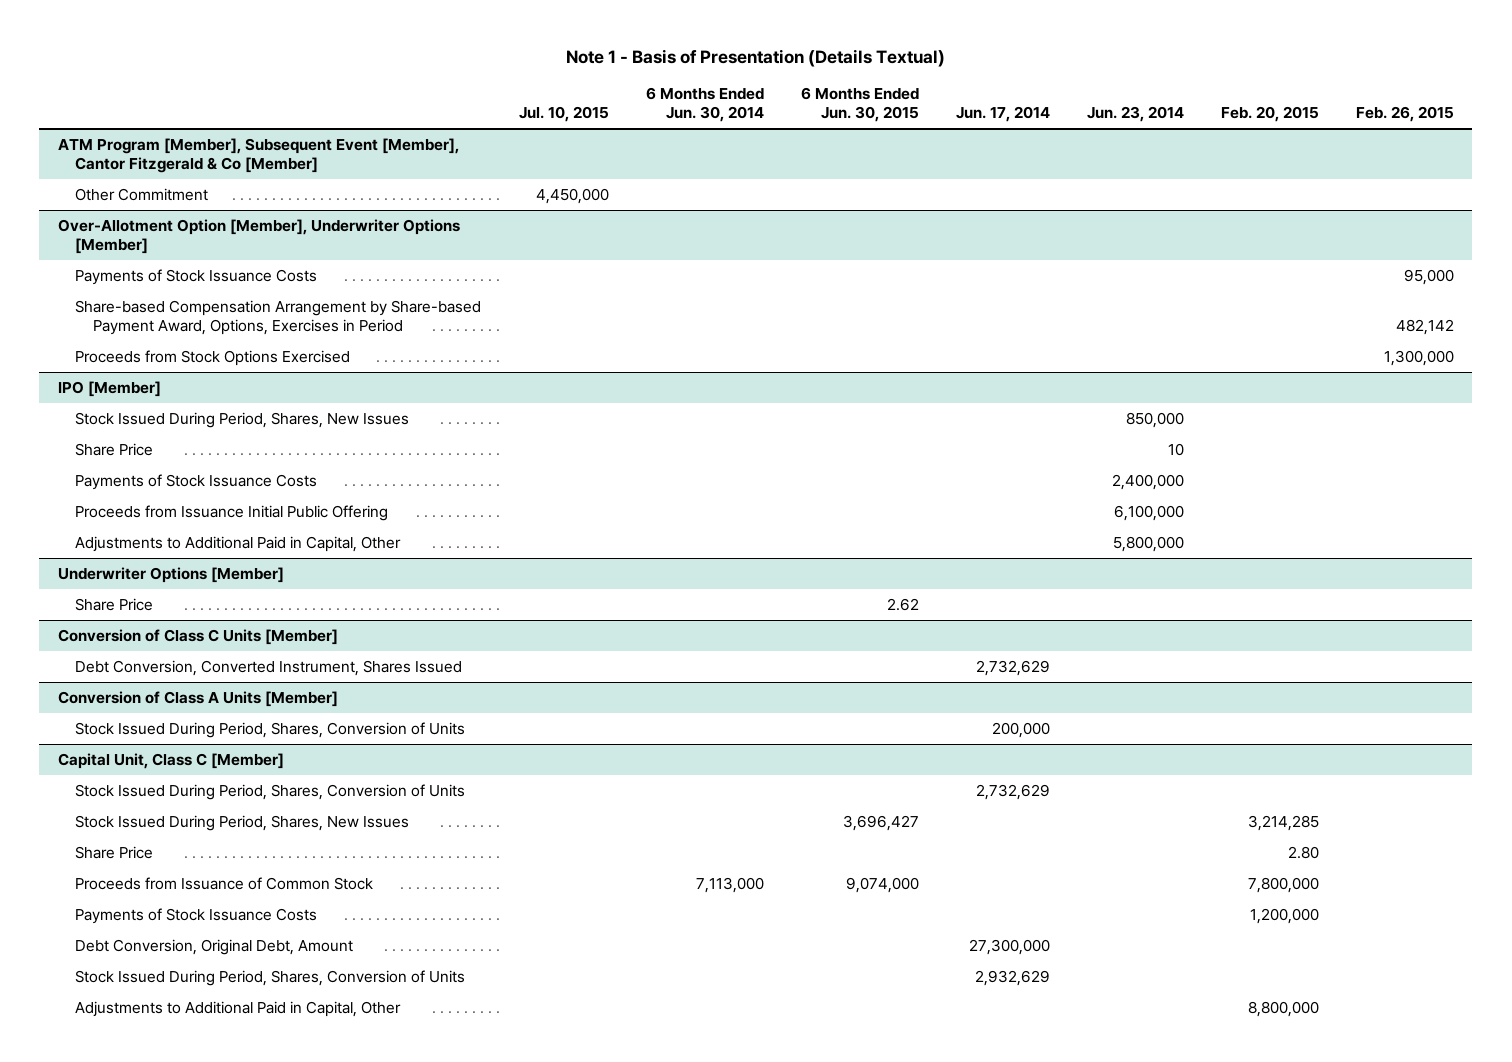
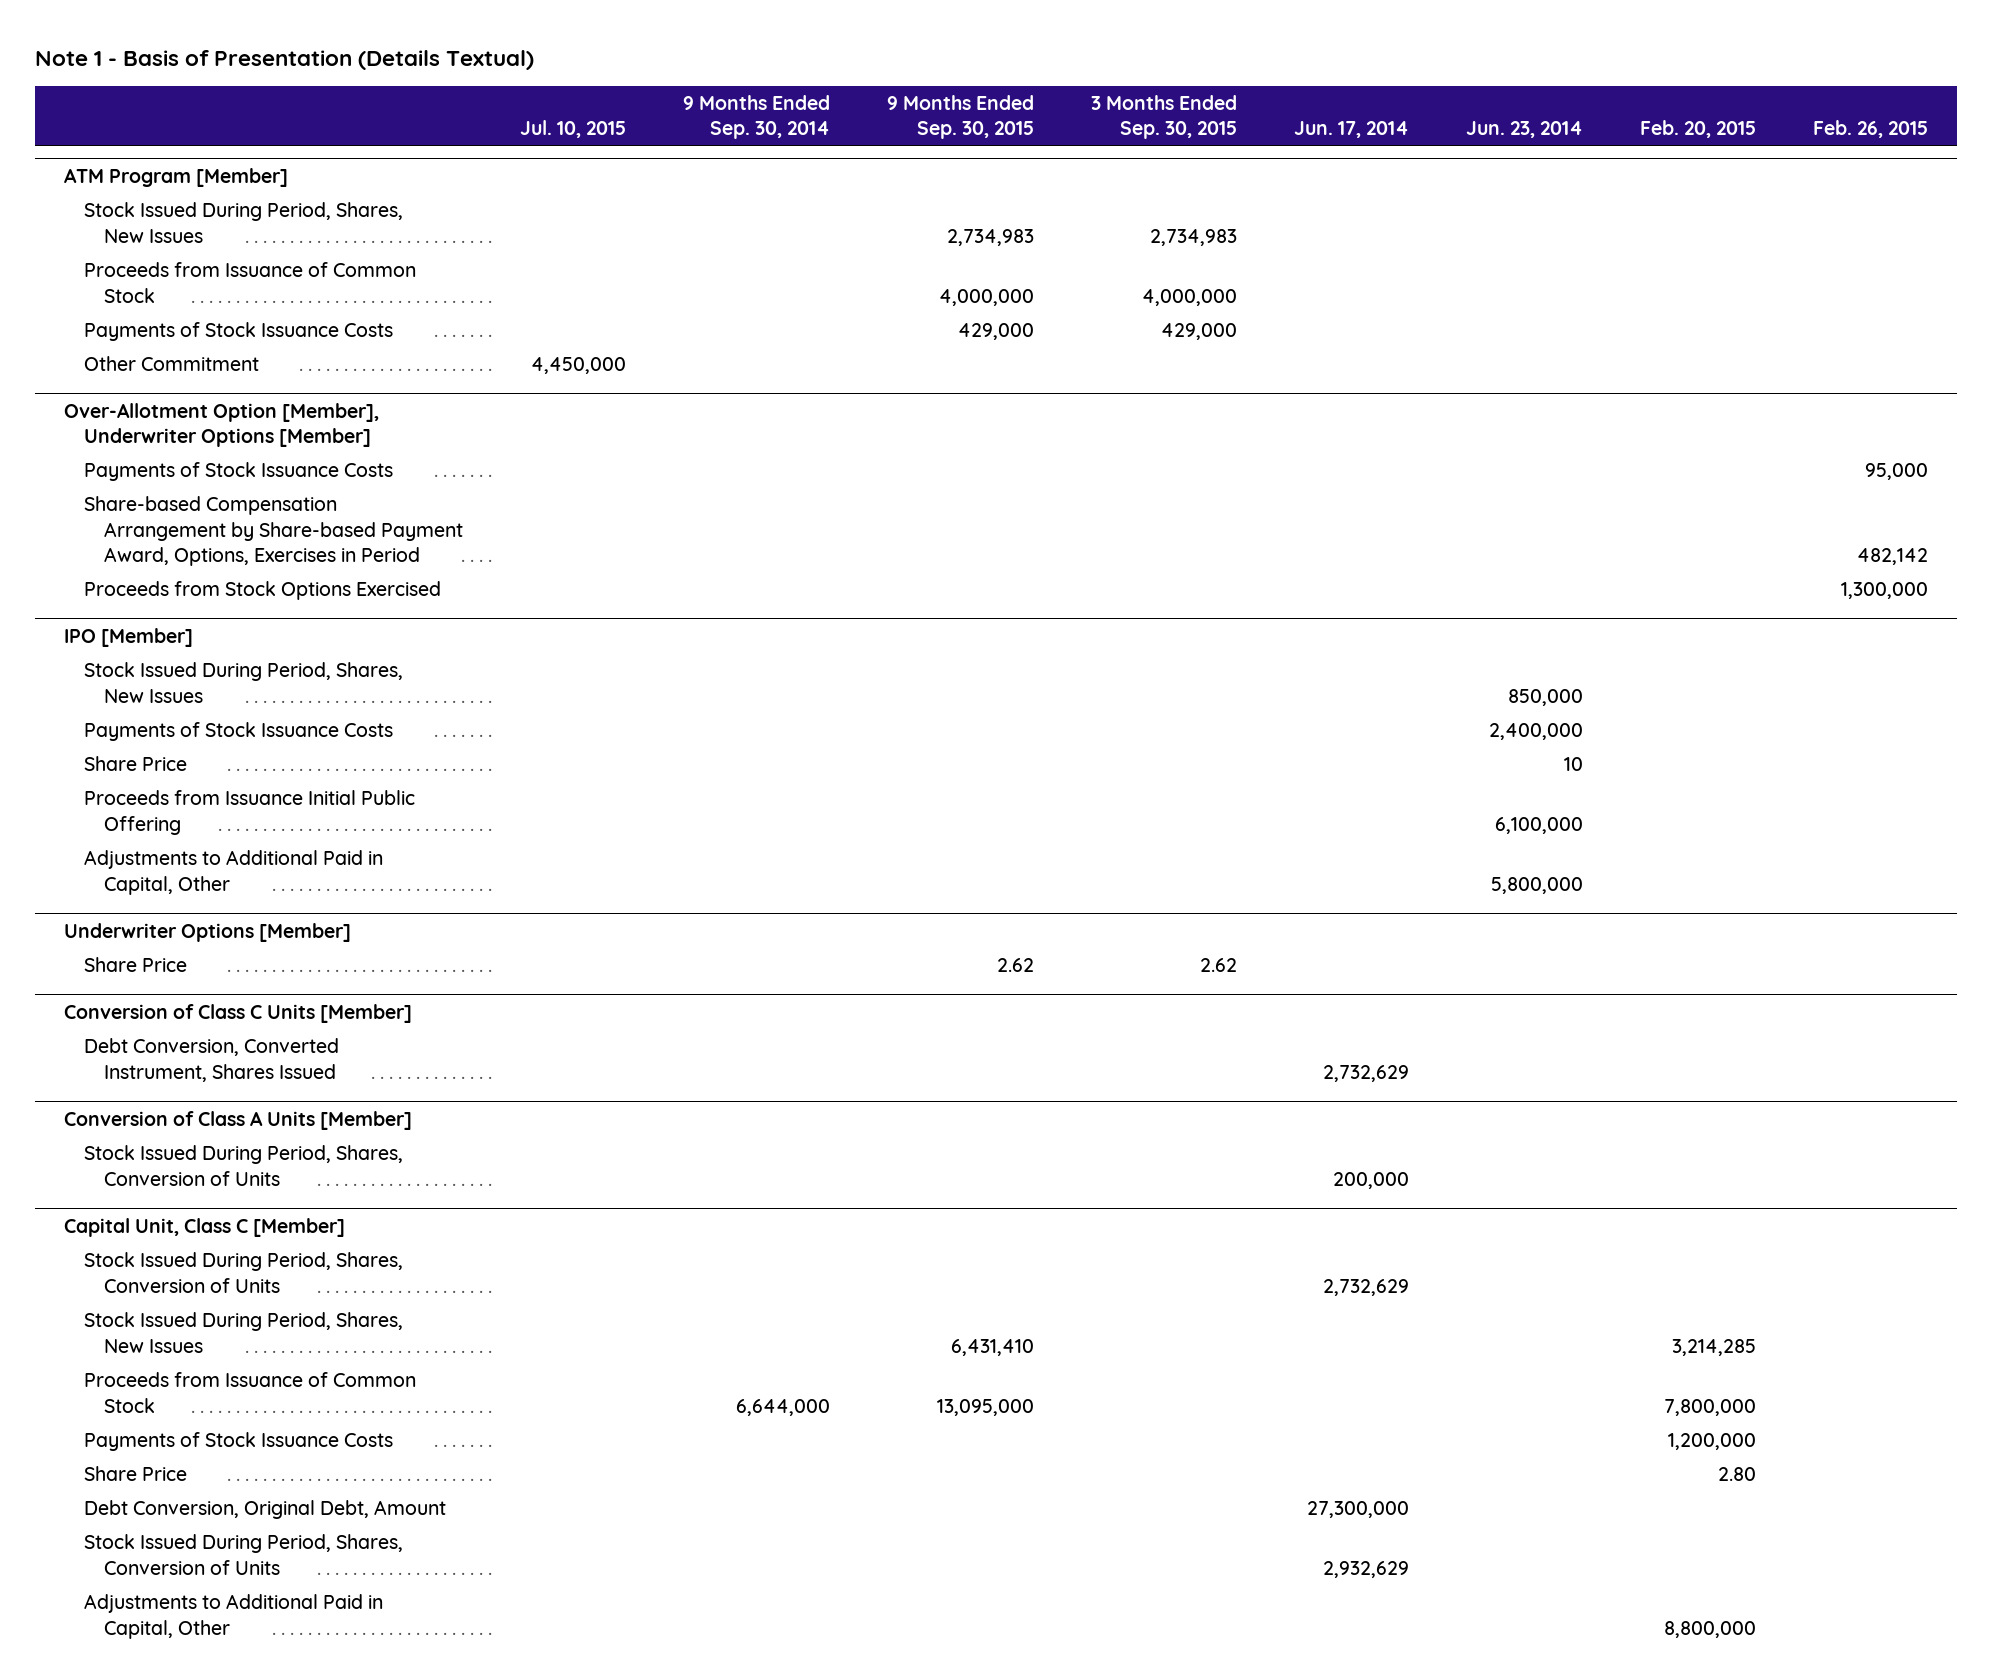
- | Jul. 10, 2015 | 6 Months Ended Jun. 30, 2014 | 6 Months Ended Jun. 30, 2015 | Jun. 17, 2014 | Jun. 23, 2014 | Feb. 20, 2015 | Feb. 26, 2015
+ | Jul. 10, 2015 | 9 Months Ended Sep. 30, 2014 | 9 Months Ended Sep. 30, 2015 | 3 Months Ended Sep. 30, 2015 | Jun. 17, 2014 | Jun. 23, 2014 | Feb. 20, 2015 | Feb. 26, 2015
- ATM Program [Member], Subsequent Event [Member], Cantor Fitzgerald & Co [Member]
+ ATM Program [Member]
+ Stock Issued During Period, Shares, New Issues | | | 2,734,983 | 2,734,983 | | | |
+ Proceeds from Issuance of Common Stock | | | 4,000,000 | 4,000,000 | | | |
+ Payments of Stock Issuance Costs | | | 429,000 | 429,000 | | | |
@ IPO [Member]
moved down: Share Price | | | | | | 10 | |
@ Capital Unit, Class C [Member]
moved down: Share Price | | | | | | | 2.80 |

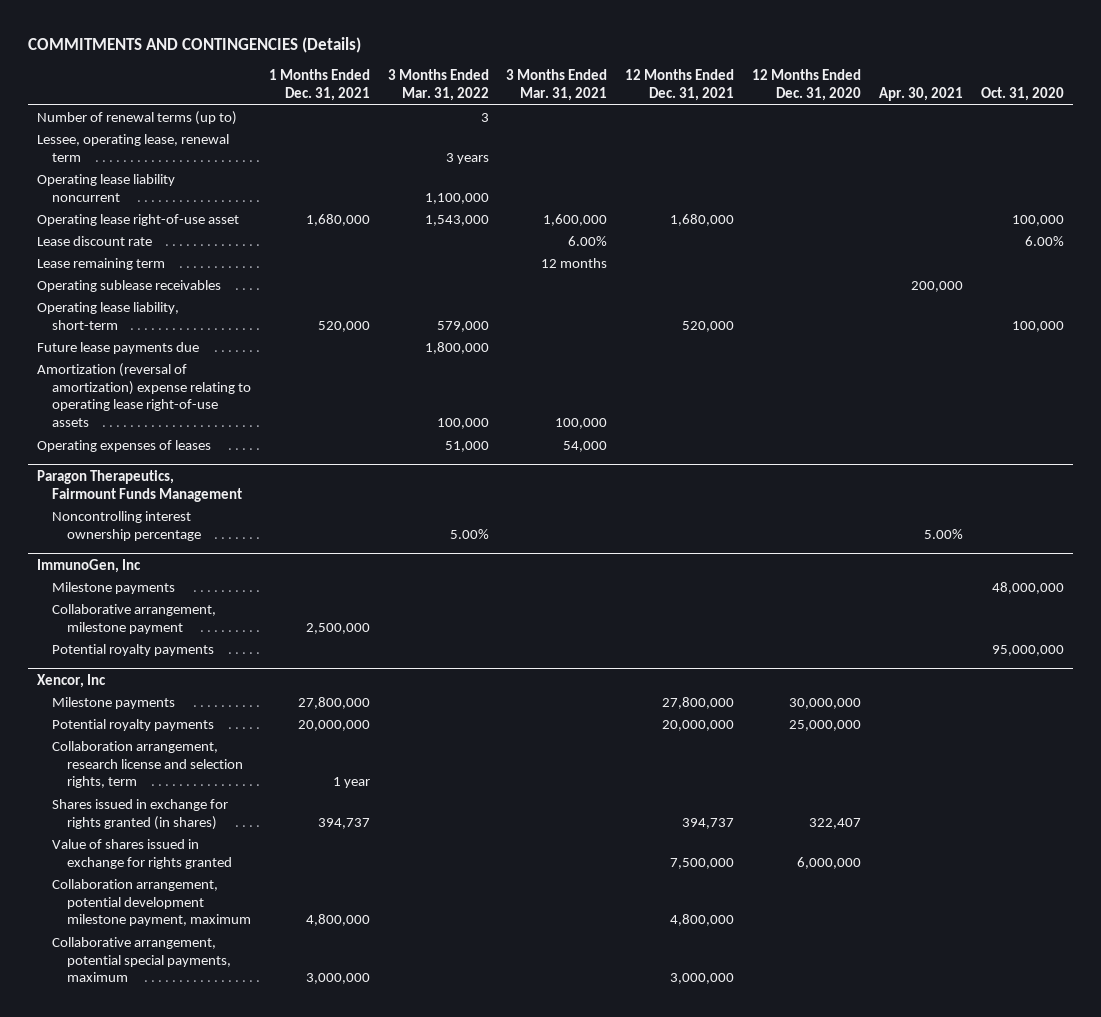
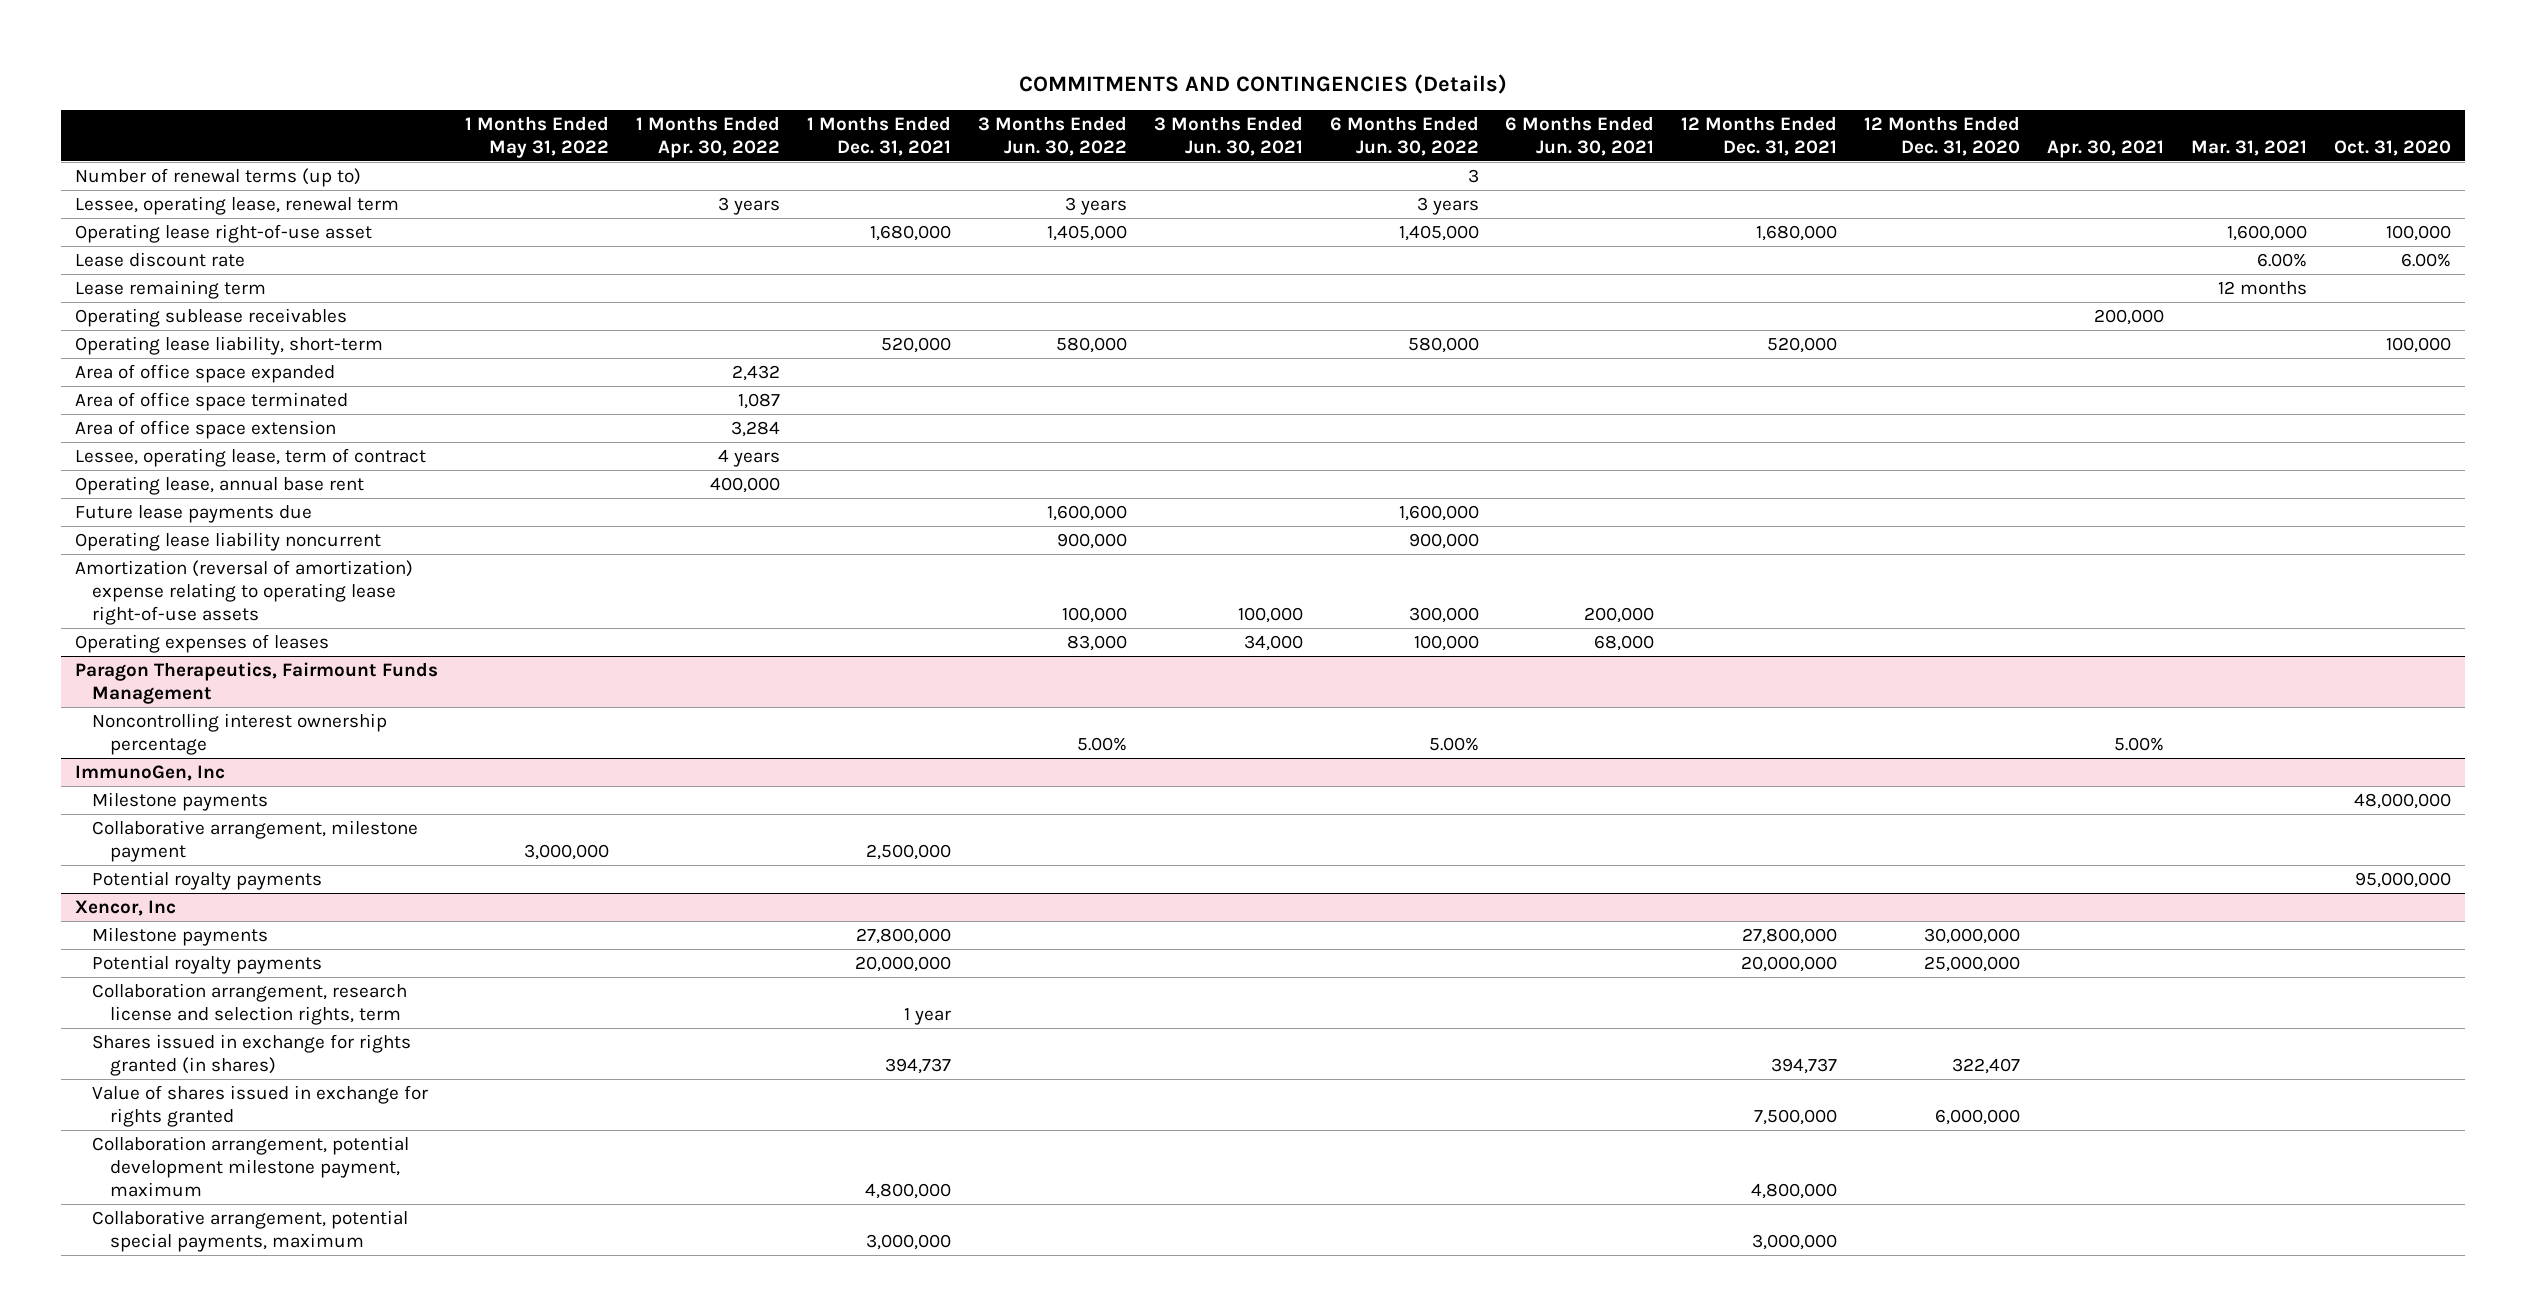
- | 1 Months Ended Dec. 31, 2021 | 3 Months Ended Mar. 31, 2022 | 3 Months Ended Mar. 31, 2021 | 12 Months Ended Dec. 31, 2021 | 12 Months Ended Dec. 31, 2020 | Apr. 30, 2021 | Oct. 31, 2020
+ | 1 Months Ended May 31, 2022 | 1 Months Ended Apr. 30, 2022 | 1 Months Ended Dec. 31, 2021 | 3 Months Ended Jun. 30, 2022 | 3 Months Ended Jun. 30, 2021 | 6 Months Ended Jun. 30, 2022 | 6 Months Ended Jun. 30, 2021 | 12 Months Ended Dec. 31, 2021 | 12 Months Ended Dec. 31, 2020 | Apr. 30, 2021 | Mar. 31, 2021 | Oct. 31, 2020
+ Area of office space expanded | | 2,432 | | | | | | | | | |
+ Area of office space terminated | | 1,087 | | | | | | | | | |
+ Area of office space extension | | 3,284 | | | | | | | | | |
+ Lessee, operating lease, term of contract | | 4 years | | | | | | | | | |
+ Operating lease, annual base rent | | 400,000 | | | | | | | | | |
moved down: Operating lease liability noncurrent | | | | 900,000 | | 900,000 | | | | | |

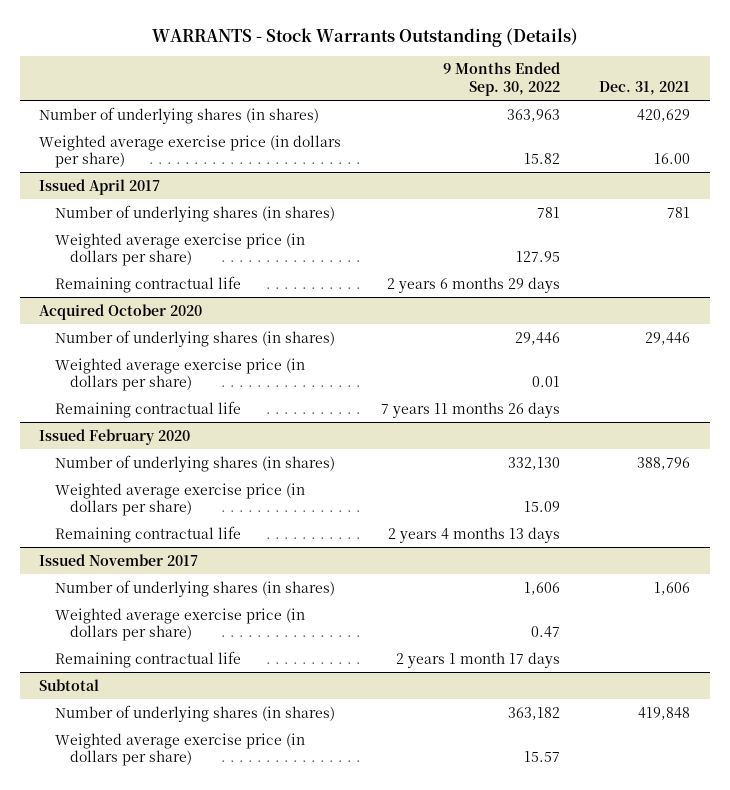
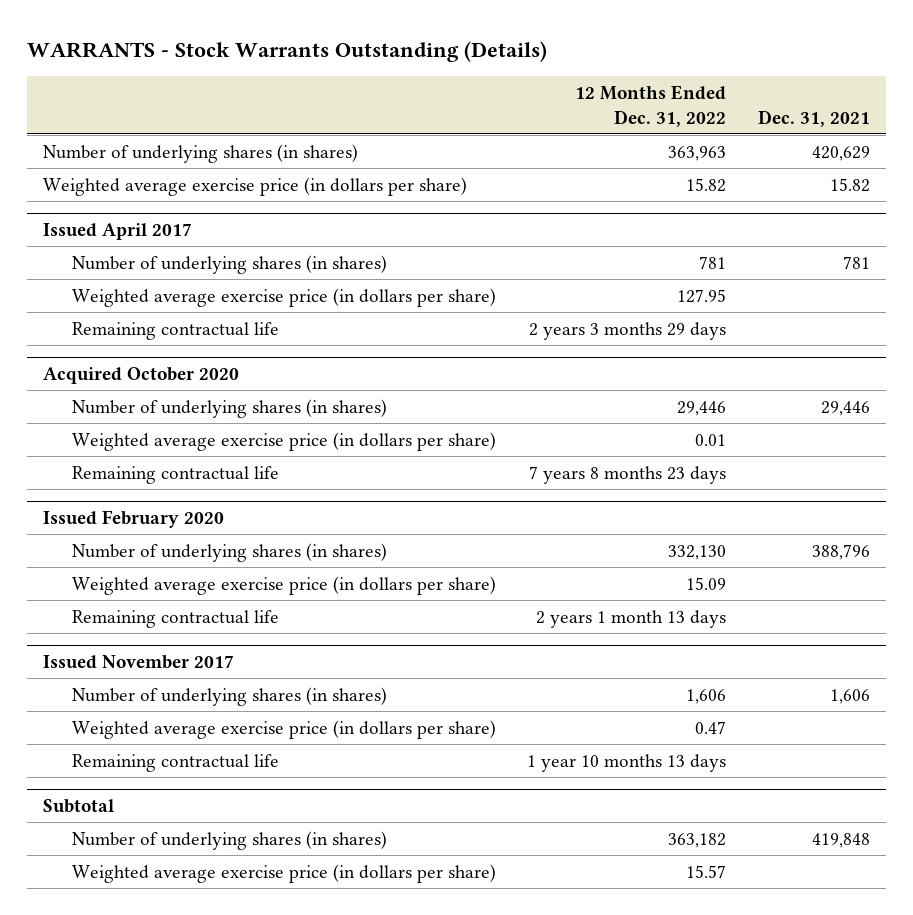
- | 9 Months Ended Sep. 30, 2022 | Dec. 31, 2021
+ | 12 Months Ended Dec. 31, 2022 | Dec. 31, 2021
- Weighted average exercise price (in dollars per share) | 15.82 | 16.00
+ Weighted average exercise price (in dollars per share) | 15.82 | 15.82

